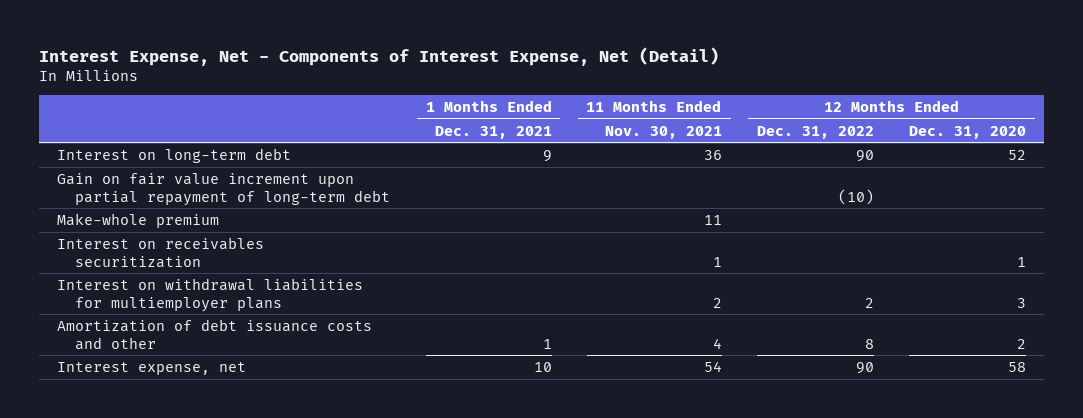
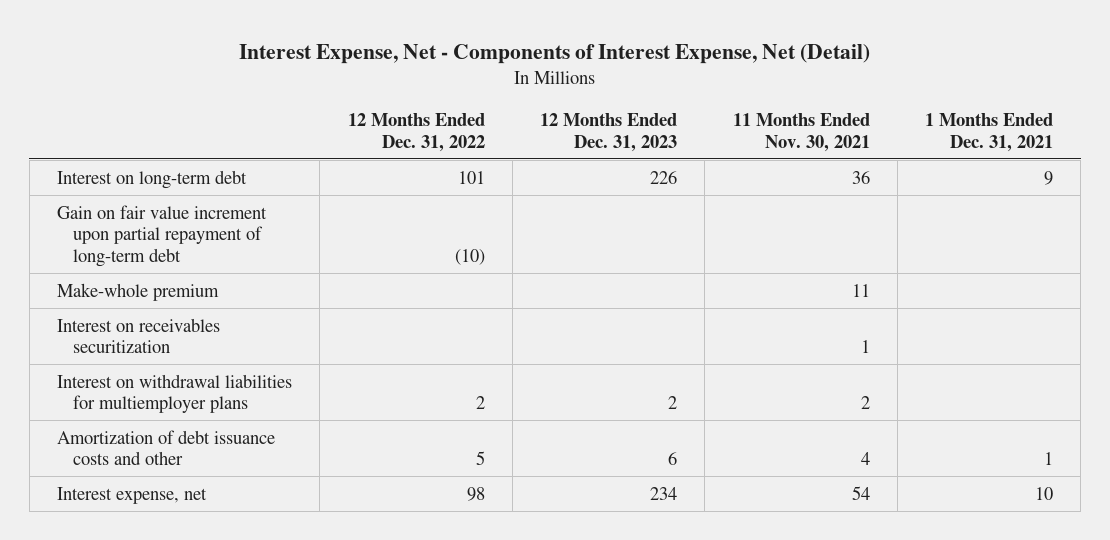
- | 1 Months Ended Dec. 31, 2021 | 11 Months Ended Nov. 30, 2021 | 12 Months Ended Dec. 31, 2022 | 12 Months Ended Dec. 31, 2020
+ | 12 Months Ended Dec. 31, 2022 | 12 Months Ended Dec. 31, 2023 | 11 Months Ended Nov. 30, 2021 | 1 Months Ended Dec. 31, 2021
- Interest on long-term debt | 9 | 36 | 90 | 52
+ Interest on long-term debt | 101 | 226 | 36 | 9
- Amortization of debt issuance costs and other | 1 | 4 | 8 | 2
- Interest expense, net | 10 | 54 | 90 | 58
+ Amortization of debt issuance costs and other | 5 | 6 | 4 | 1
+ Interest expense, net | 98 | 234 | 54 | 10

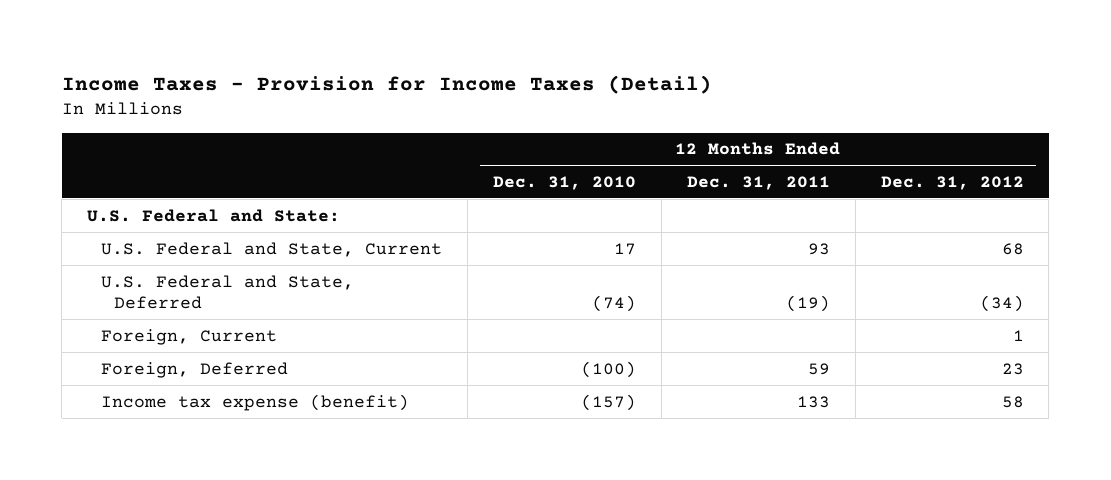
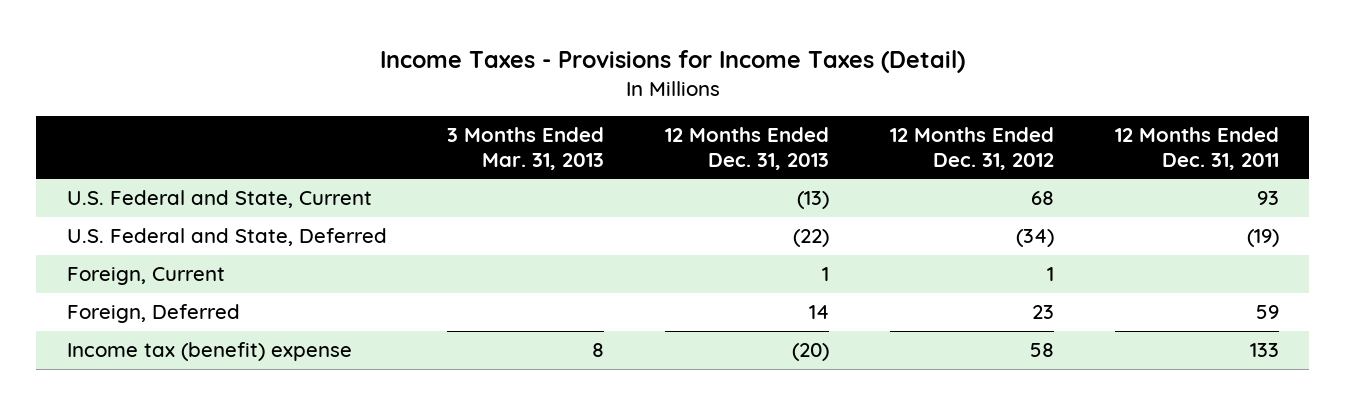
- Income Taxes - Provision for Income Taxes (Detail)
+ Income Taxes - Provisions for Income Taxes (Detail)
- | 12 Months Ended Dec. 31, 2010 | 12 Months Ended Dec. 31, 2011 | 12 Months Ended Dec. 31, 2012
+ | 3 Months Ended Mar. 31, 2013 | 12 Months Ended Dec. 31, 2013 | 12 Months Ended Dec. 31, 2012 | 12 Months Ended Dec. 31, 2011
- U.S. Federal and State:
- Income tax expense (benefit) | (157) | 133 | 58
+ Income tax (benefit) expense | 8 | (20) | 58 | 133

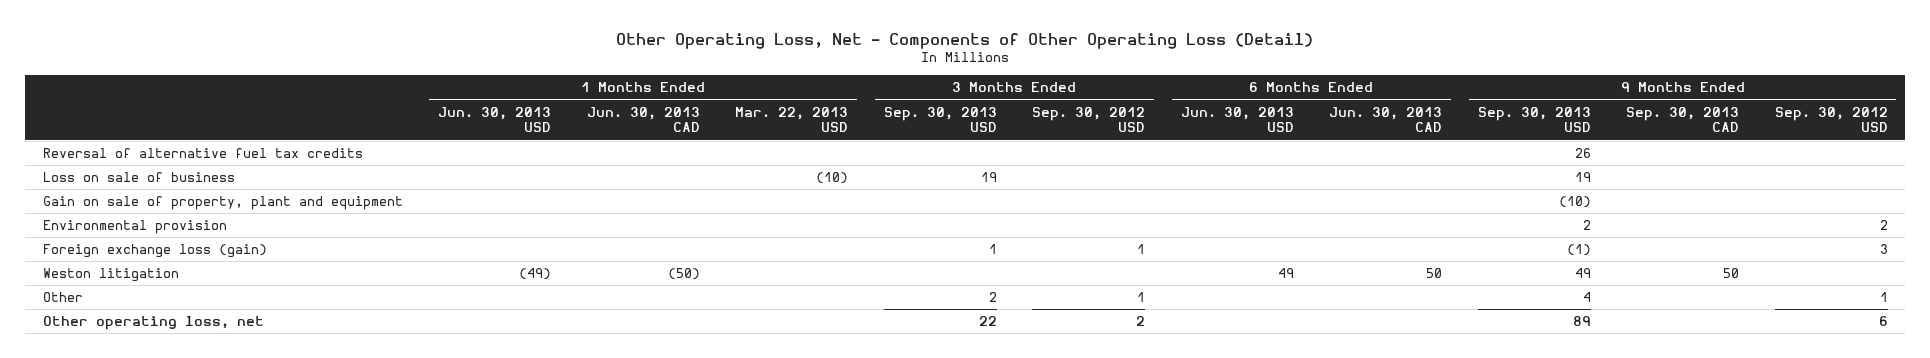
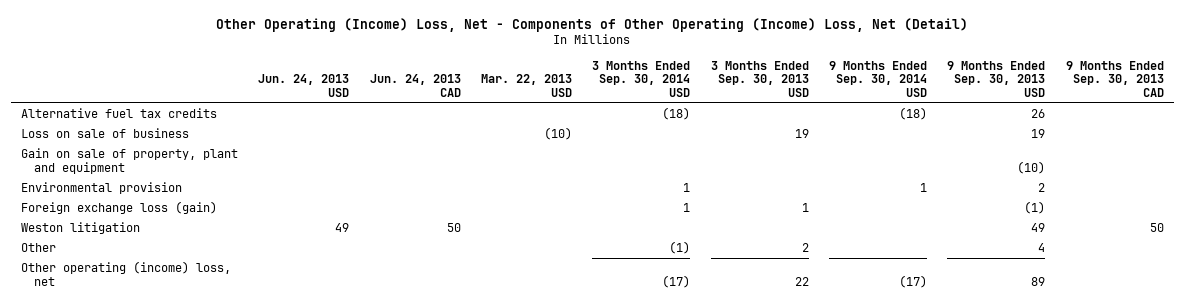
- Other Operating Loss, Net - Components of Other Operating Loss (Detail)
+ Other Operating (Income) Loss, Net - Components of Other Operating (Income) Loss, Net (Detail)
- | 1 Months Ended Jun. 30, 2013 USD | 1 Months Ended Jun. 30, 2013 CAD | 1 Months Ended Mar. 22, 2013 USD | 3 Months Ended Sep. 30, 2013 USD | 3 Months Ended Sep. 30, 2012 USD | 6 Months Ended Jun. 30, 2013 USD | 6 Months Ended Jun. 30, 2013 CAD | 9 Months Ended Sep. 30, 2013 USD | 9 Months Ended Sep. 30, 2013 CAD | 9 Months Ended Sep. 30, 2012 USD
+ | Jun. 24, 2013 USD | Jun. 24, 2013 CAD | Mar. 22, 2013 USD | 3 Months Ended Sep. 30, 2014 USD | 3 Months Ended Sep. 30, 2013 USD | 9 Months Ended Sep. 30, 2014 USD | 9 Months Ended Sep. 30, 2013 USD | 9 Months Ended Sep. 30, 2013 CAD
- Reversal of alternative fuel tax credits | | | | | | | | 26 | |
+ Alternative fuel tax credits | | | | (18) | | (18) | 26 |
- Other operating loss, net | | | | 22 | 2 | | | 89 | | 6
+ Other operating (income) loss, net | | | | (17) | 22 | (17) | 89 |

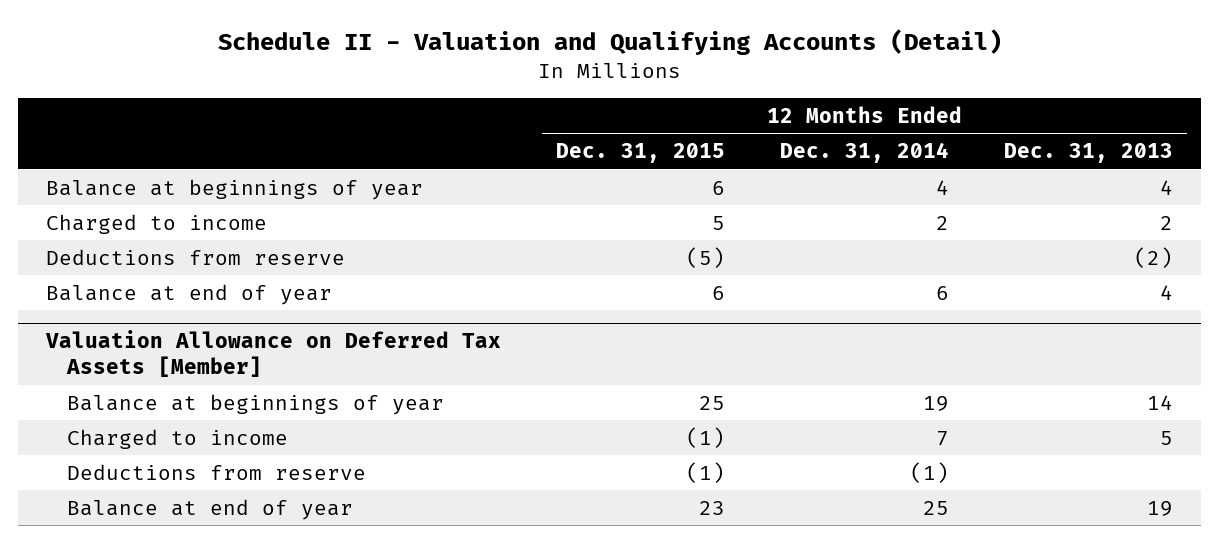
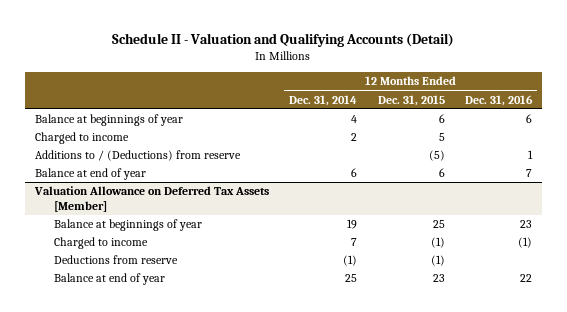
- | 12 Months Ended Dec. 31, 2015 | 12 Months Ended Dec. 31, 2014 | 12 Months Ended Dec. 31, 2013
+ | 12 Months Ended Dec. 31, 2014 | 12 Months Ended Dec. 31, 2015 | 12 Months Ended Dec. 31, 2016
- Deductions from reserve | (5) | | (2)
+ Additions to / (Deductions) from reserve | | (5) | 1

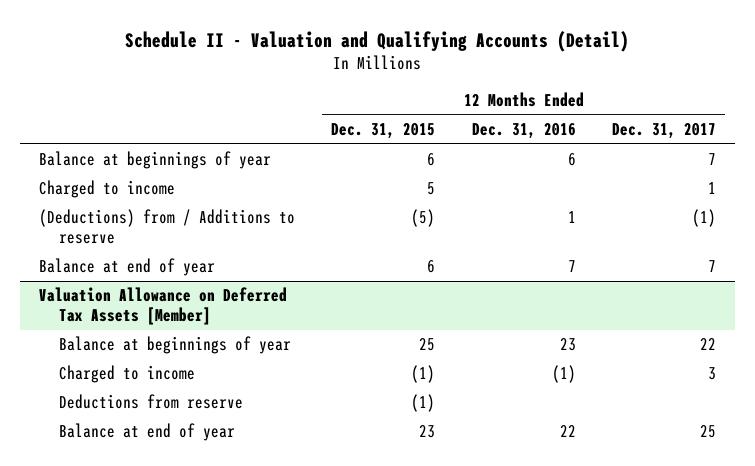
- | 12 Months Ended Dec. 31, 2014 | 12 Months Ended Dec. 31, 2015 | 12 Months Ended Dec. 31, 2016
+ | 12 Months Ended Dec. 31, 2015 | 12 Months Ended Dec. 31, 2016 | 12 Months Ended Dec. 31, 2017
- Additions to / (Deductions) from reserve | | (5) | 1
+ (Deductions) from / Additions to reserve | (5) | 1 | (1)

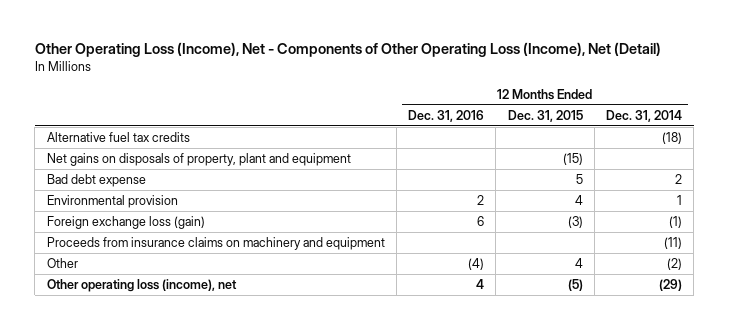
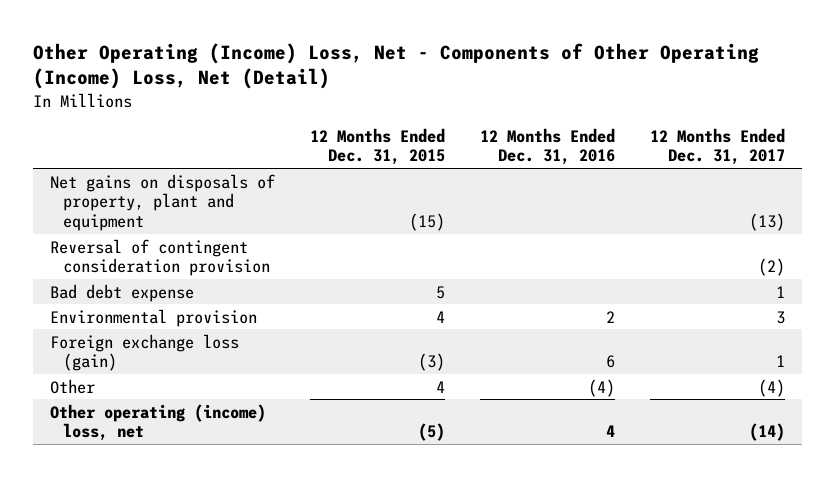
- Other Operating Loss (Income), Net - Components of Other Operating Loss (Income), Net (Detail)
+ Other Operating (Income) Loss, Net - Components of Other Operating (Income) Loss, Net (Detail)
- | 12 Months Ended Dec. 31, 2016 | 12 Months Ended Dec. 31, 2015 | 12 Months Ended Dec. 31, 2014
+ | 12 Months Ended Dec. 31, 2015 | 12 Months Ended Dec. 31, 2016 | 12 Months Ended Dec. 31, 2017
- Alternative fuel tax credits | | | (18)
+ Reversal of contingent consideration provision | | | (2)
- Proceeds from insurance claims on machinery and equipment | | | (11)
- Other operating loss (income), net | 4 | (5) | (29)
+ Other operating (income) loss, net | (5) | 4 | (14)

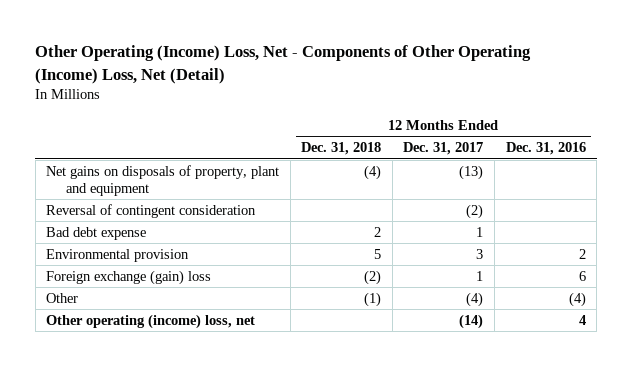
- | 12 Months Ended Dec. 31, 2015 | 12 Months Ended Dec. 31, 2016 | 12 Months Ended Dec. 31, 2017
+ | 12 Months Ended Dec. 31, 2018 | 12 Months Ended Dec. 31, 2017 | 12 Months Ended Dec. 31, 2016
- Reversal of contingent consideration provision | | | (2)
+ Reversal of contingent consideration | | (2) |
- Foreign exchange loss (gain) | (3) | 6 | 1
+ Foreign exchange (gain) loss | (2) | 1 | 6

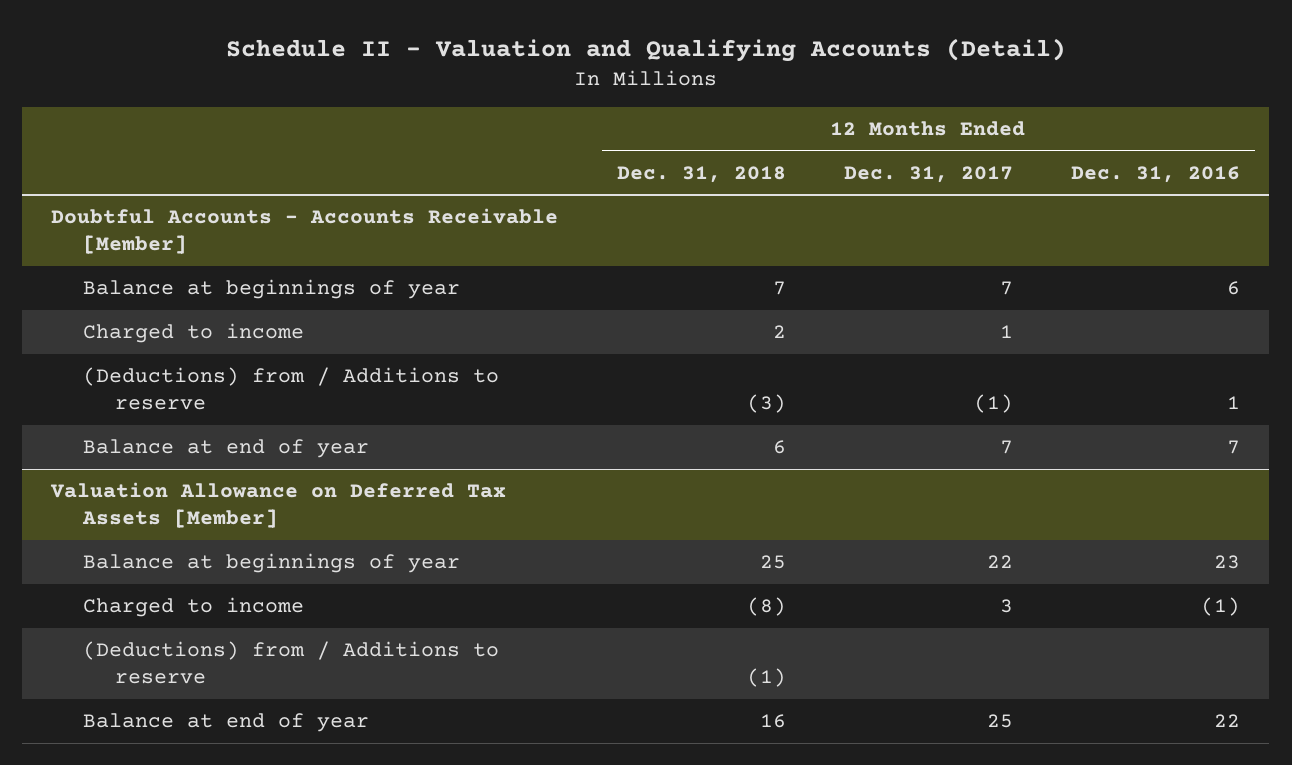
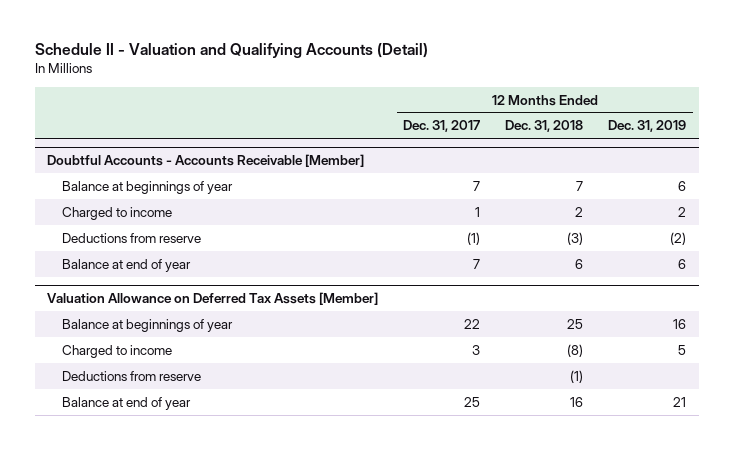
- | 12 Months Ended Dec. 31, 2018 | 12 Months Ended Dec. 31, 2017 | 12 Months Ended Dec. 31, 2016
+ | 12 Months Ended Dec. 31, 2017 | 12 Months Ended Dec. 31, 2018 | 12 Months Ended Dec. 31, 2019
@ Doubtful Accounts - Accounts Receivable [Member]
- (Deductions) from / Additions to reserve | (3) | (1) | 1
+ Deductions from reserve | (1) | (3) | (2)
@ Valuation Allowance on Deferred Tax Assets [Member]
- (Deductions) from / Additions to reserve | (1) | |
+ Deductions from reserve | | (1) |

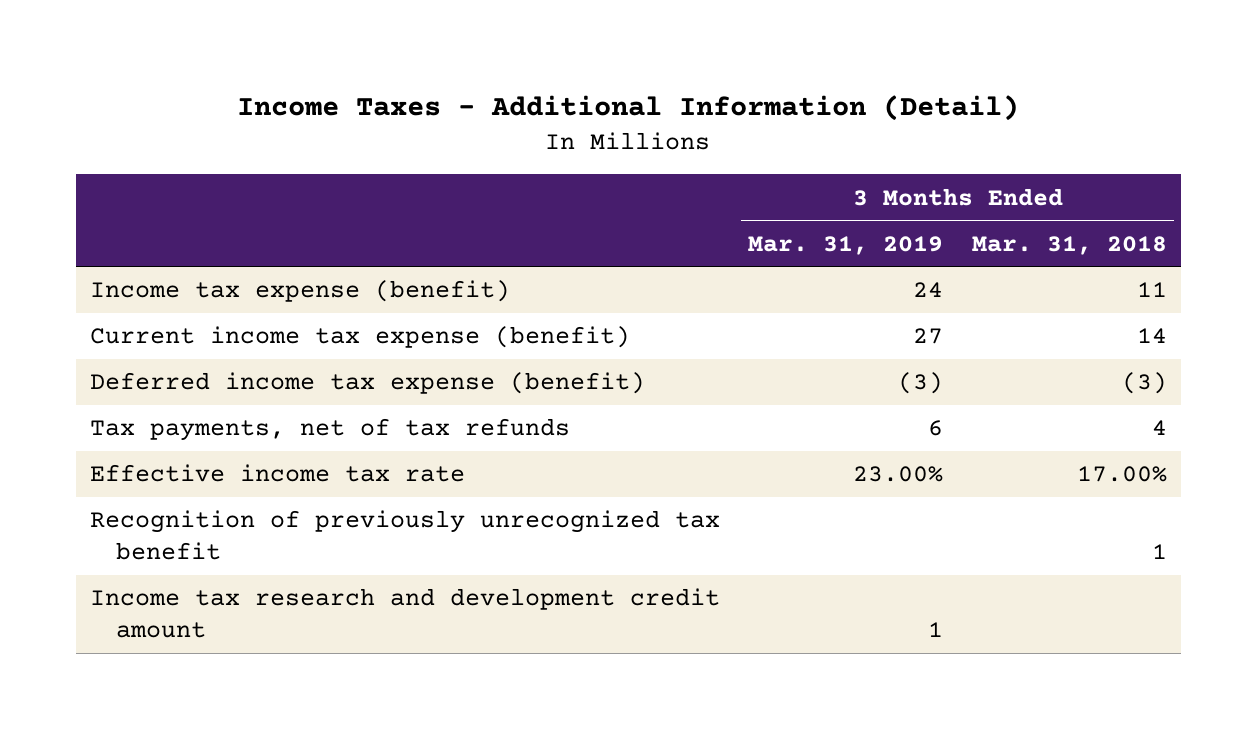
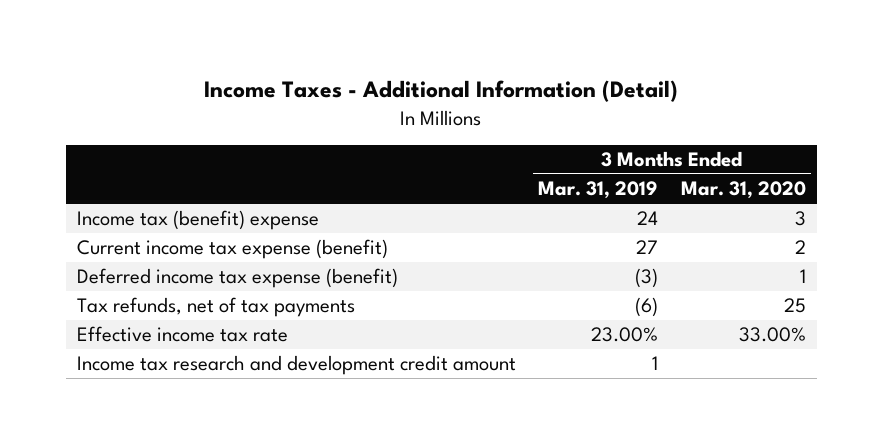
- | 3 Months Ended Mar. 31, 2019 | 3 Months Ended Mar. 31, 2018
+ | 3 Months Ended Mar. 31, 2019 | 3 Months Ended Mar. 31, 2020
- Income tax expense (benefit) | 24 | 11
+ Income tax (benefit) expense | 24 | 3
- Tax payments, net of tax refunds | 6 | 4
+ Tax refunds, net of tax payments | (6) | 25
- Recognition of previously unrecognized tax benefit | | 1

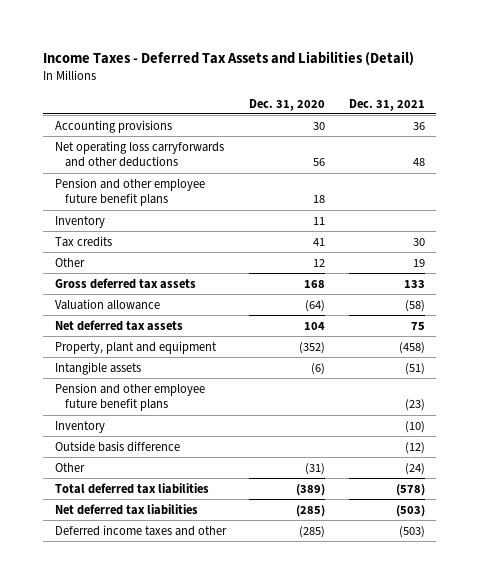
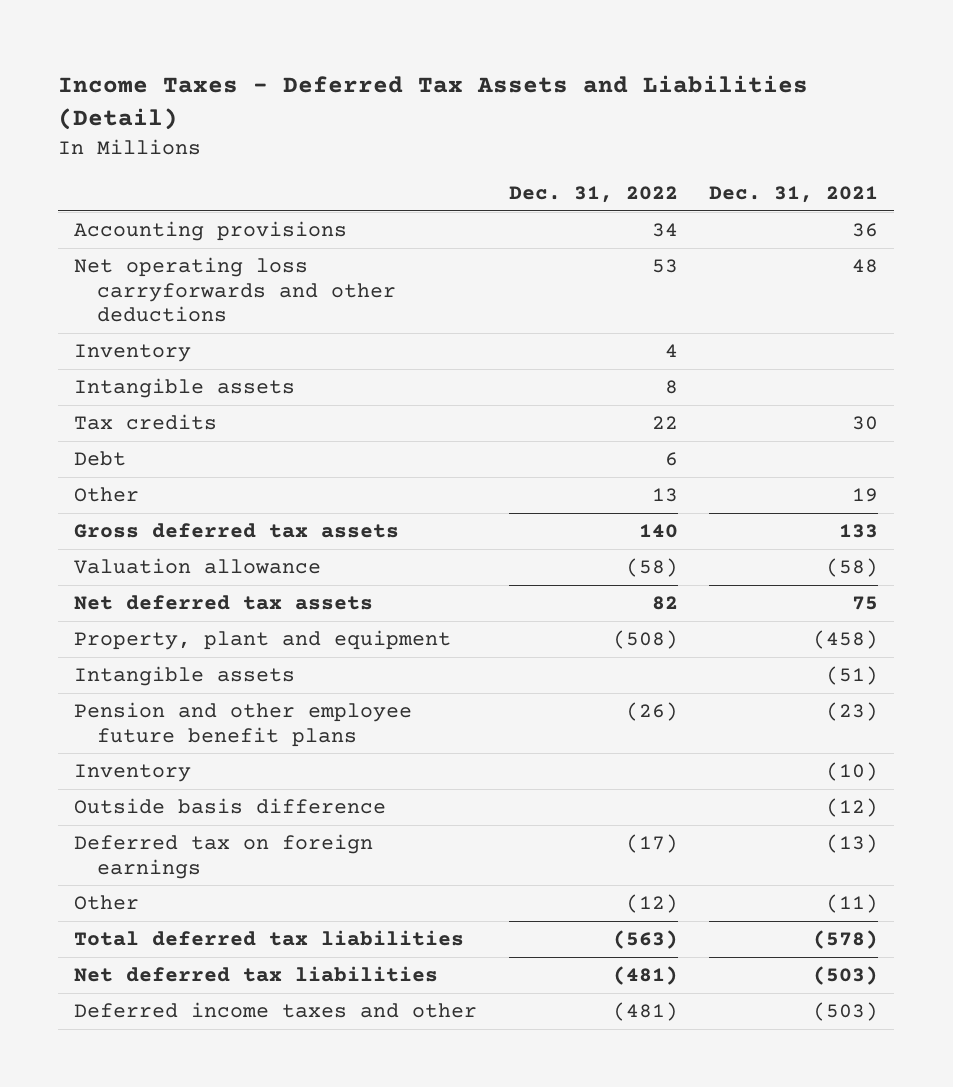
- | Dec. 31, 2020 | Dec. 31, 2021
+ | Dec. 31, 2022 | Dec. 31, 2021
- Pension and other employee future benefit plans | 18 |
+ Intangible assets | 8 |
+ Debt | 6 |
- Other | (31) | (24)
+ Deferred tax on foreign earnings | (17) | (13)
+ Other | (12) | (11)

